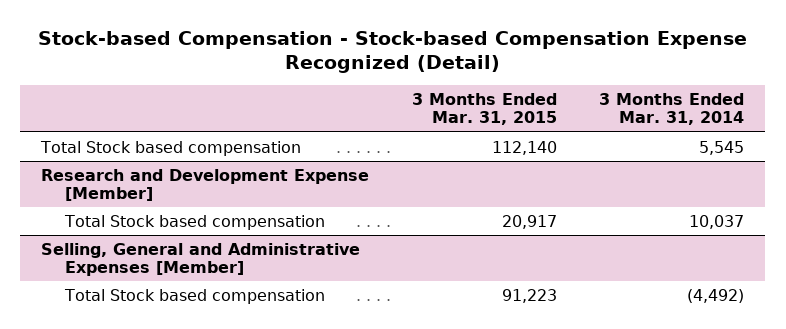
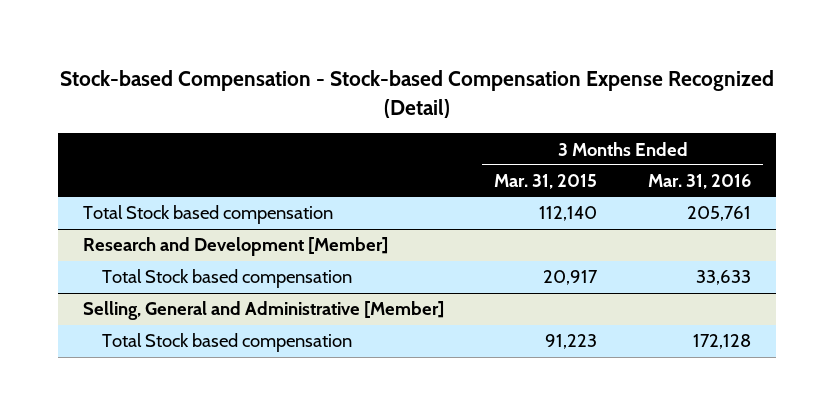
- | 3 Months Ended Mar. 31, 2015 | 3 Months Ended Mar. 31, 2014
+ | 3 Months Ended Mar. 31, 2015 | 3 Months Ended Mar. 31, 2016
- Research and Development Expense [Member]
+ Research and Development [Member]
- Selling, General and Administrative Expenses [Member]
+ Selling, General and Administrative [Member]

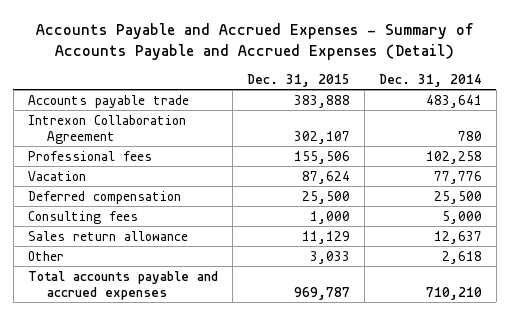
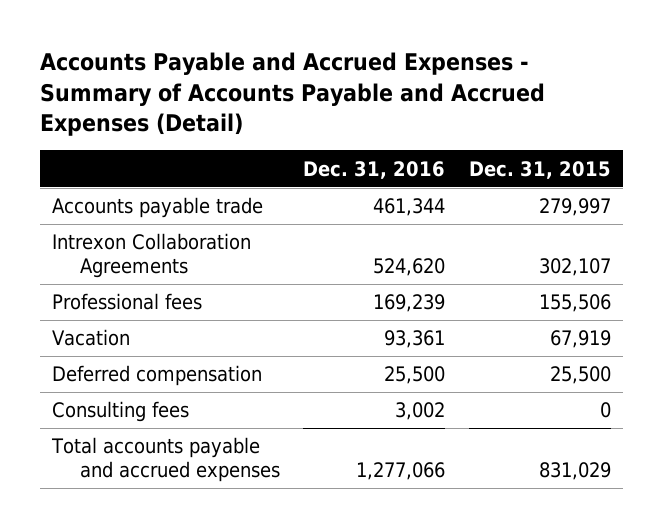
- | Dec. 31, 2015 | Dec. 31, 2014
+ | Dec. 31, 2016 | Dec. 31, 2015
- Accounts payable trade | 383,888 | 483,641
- Intrexon Collaboration Agreement | 302,107 | 780
+ Accounts payable trade | 461,344 | 279,997
+ Intrexon Collaboration Agreements | 524,620 | 302,107
- Vacation | 87,624 | 77,776
+ Vacation | 93,361 | 67,919
- Consulting fees | 1,000 | 5,000
- Sales return allowance | 11,129 | 12,637
- Other | 3,033 | 2,618
- Total accounts payable and accrued expenses | 969,787 | 710,210
+ Consulting fees | 3,002 | 0
+ Total accounts payable and accrued expenses | 1,277,066 | 831,029

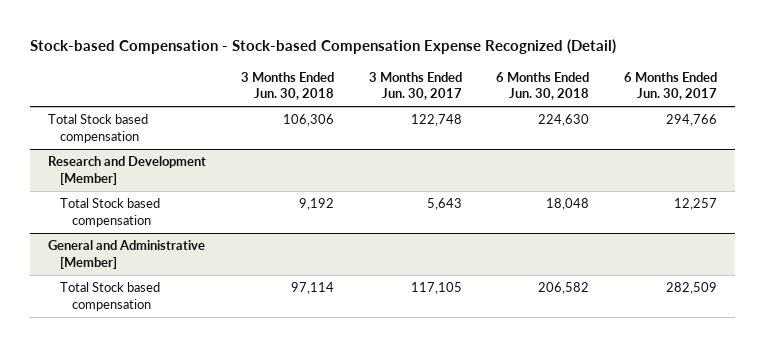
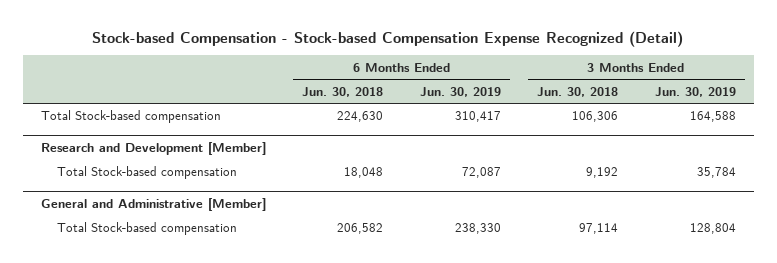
- | 3 Months Ended Jun. 30, 2018 | 3 Months Ended Jun. 30, 2017 | 6 Months Ended Jun. 30, 2018 | 6 Months Ended Jun. 30, 2017
+ | 6 Months Ended Jun. 30, 2018 | 6 Months Ended Jun. 30, 2019 | 3 Months Ended Jun. 30, 2018 | 3 Months Ended Jun. 30, 2019
- Total Stock based compensation | 106,306 | 122,748 | 224,630 | 294,766
+ Total Stock-based compensation | 224,630 | 310,417 | 106,306 | 164,588
@ Research and Development [Member]
- Total Stock based compensation | 9,192 | 5,643 | 18,048 | 12,257
+ Total Stock-based compensation | 18,048 | 72,087 | 9,192 | 35,784
@ General and Administrative [Member]
- Total Stock based compensation | 97,114 | 117,105 | 206,582 | 282,509
+ Total Stock-based compensation | 206,582 | 238,330 | 97,114 | 128,804

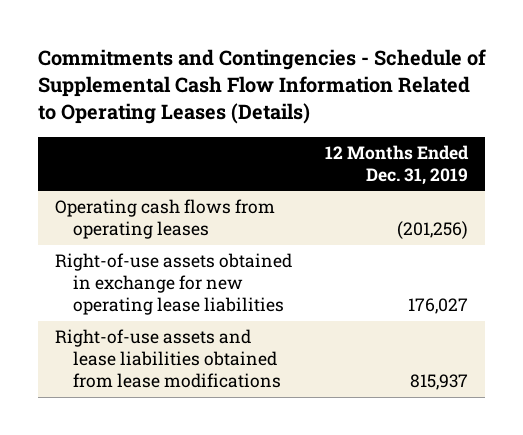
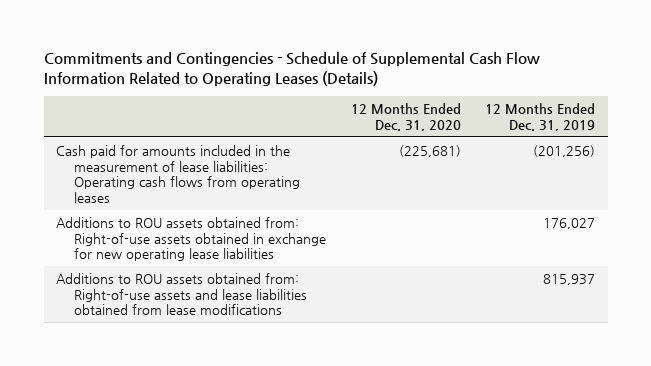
- | 12 Months Ended Dec. 31, 2019
+ | 12 Months Ended Dec. 31, 2020 | 12 Months Ended Dec. 31, 2019
- Operating cash flows from operating leases | (201,256)
- Right-of-use assets obtained in exchange for new operating lease liabilities | 176,027
- Right-of-use assets and lease liabilities obtained from lease modifications | 815,937
+ Cash paid for amounts included in the measurement of lease liabilities: Operating cash flows from operating leases | (225,681) | (201,256)
+ Additions to ROU assets obtained from: Right-of-use assets obtained in exchange for new operating lease liabilities | | 176,027
+ Additions to ROU assets obtained from: Right-of-use assets and lease liabilities obtained from lease modifications | | 815,937

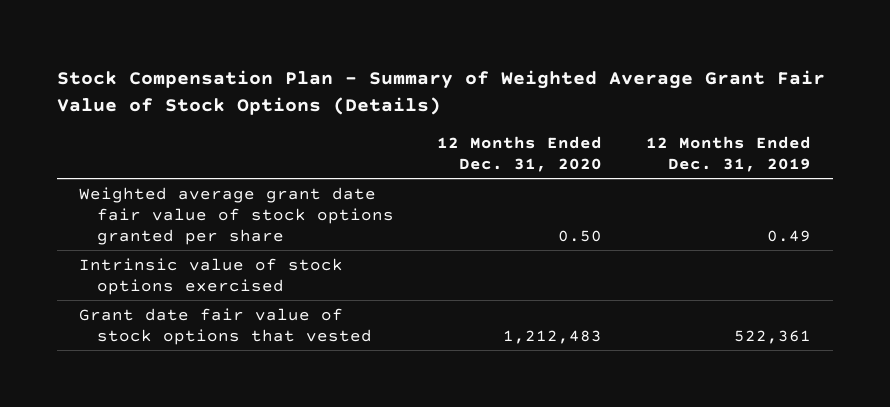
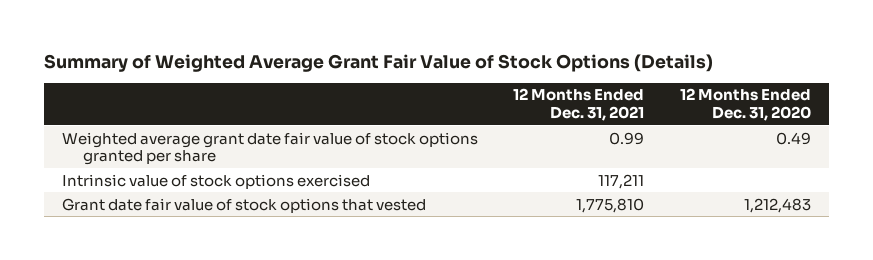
- Stock Compensation Plan - Summary of Weighted Average Grant Fair Value of Stock Options (Details)
+ Summary of Weighted Average Grant Fair Value of Stock Options (Details)
- | 12 Months Ended Dec. 31, 2020 | 12 Months Ended Dec. 31, 2019
+ | 12 Months Ended Dec. 31, 2021 | 12 Months Ended Dec. 31, 2020
- Weighted average grant date fair value of stock options granted per share | 0.50 | 0.49
+ Weighted average grant date fair value of stock options granted per share | 0.99 | 0.49

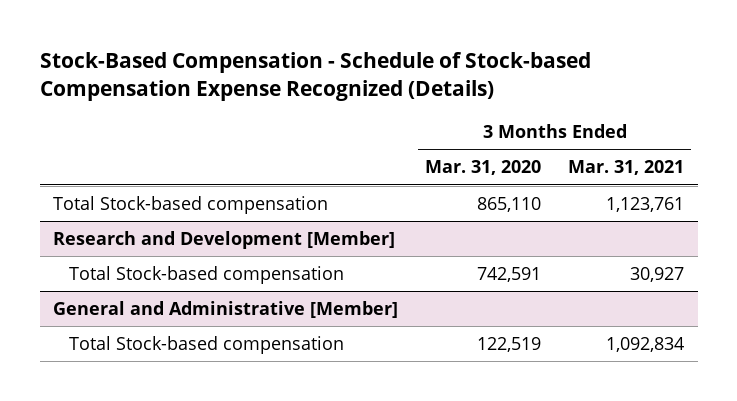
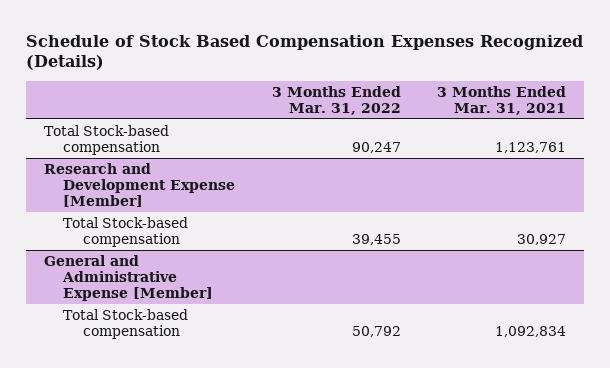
- Stock-Based Compensation - Schedule of Stock-based Compensation Expense Recognized (Details)
+ Schedule of Stock Based Compensation Expenses Recognized (Details)
- | 3 Months Ended Mar. 31, 2020 | 3 Months Ended Mar. 31, 2021
+ | 3 Months Ended Mar. 31, 2022 | 3 Months Ended Mar. 31, 2021
- Research and Development [Member]
+ Research and Development Expense [Member]
- General and Administrative [Member]
+ General and Administrative Expense [Member]

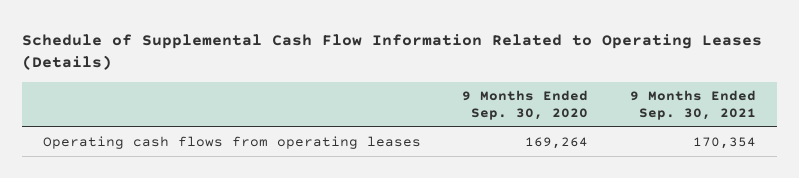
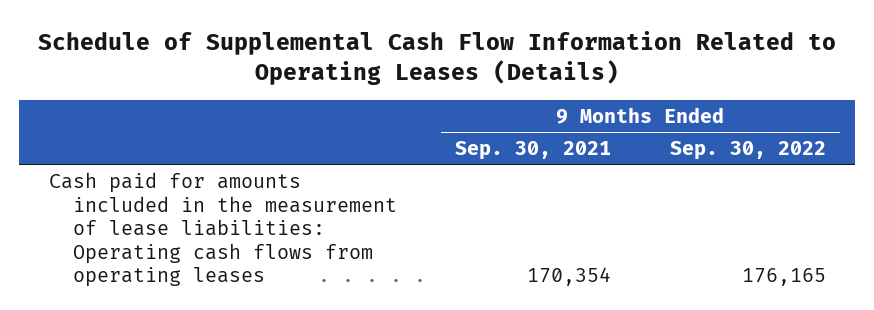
- | 9 Months Ended Sep. 30, 2020 | 9 Months Ended Sep. 30, 2021
+ | 9 Months Ended Sep. 30, 2021 | 9 Months Ended Sep. 30, 2022
- Operating cash flows from operating leases | 169,264 | 170,354
+ Cash paid for amounts included in the measurement of lease liabilities: Operating cash flows from operating leases | 170,354 | 176,165

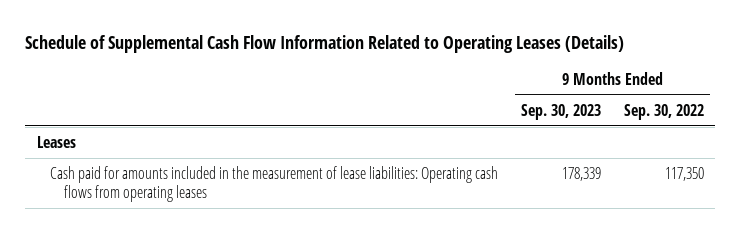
- | 9 Months Ended Sep. 30, 2021 | 9 Months Ended Sep. 30, 2022
+ | 9 Months Ended Sep. 30, 2023 | 9 Months Ended Sep. 30, 2022
- Cash paid for amounts included in the measurement of lease liabilities: Operating cash flows from operating leases | 170,354 | 176,165
+ Leases
+ Cash paid for amounts included in the measurement of lease liabilities: Operating cash flows from operating leases | 178,339 | 117,350

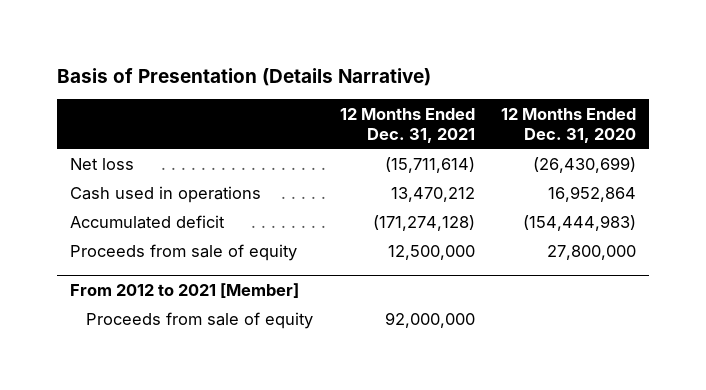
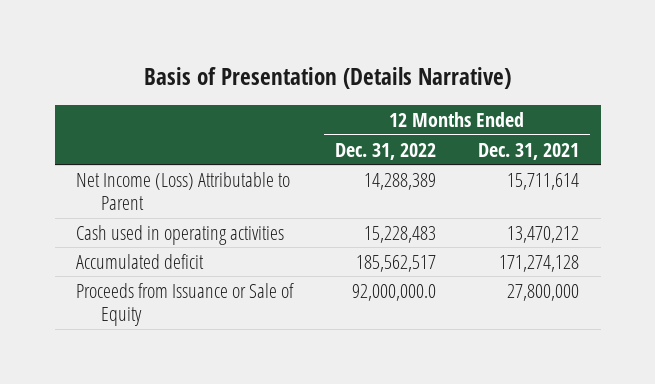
- | 12 Months Ended Dec. 31, 2021 | 12 Months Ended Dec. 31, 2020
+ | 12 Months Ended Dec. 31, 2022 | 12 Months Ended Dec. 31, 2021
- Net loss | (15,711,614) | (26,430,699)
- Cash used in operations | 13,470,212 | 16,952,864
- Accumulated deficit | (171,274,128) | (154,444,983)
- Proceeds from sale of equity | 12,500,000 | 27,800,000
- From 2012 to 2021 [Member]
- Proceeds from sale of equity | 92,000,000 |
+ Net Income (Loss) Attributable to Parent | 14,288,389 | 15,711,614
+ Cash used in operating activities | 15,228,483 | 13,470,212
+ Accumulated deficit | 185,562,517 | 171,274,128
+ Proceeds from Issuance or Sale of Equity | 92,000,000.0 | 27,800,000

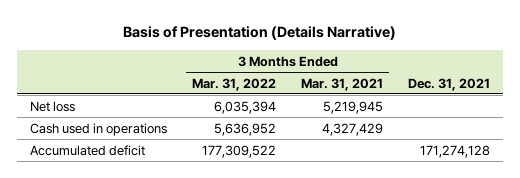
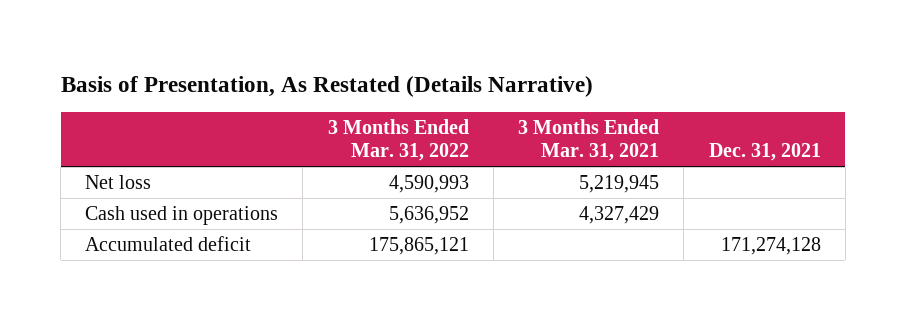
- Basis of Presentation (Details Narrative)
+ Basis of Presentation, As Restated (Details Narrative)
- Net loss | 6,035,394 | 5,219,945 |
+ Net loss | 4,590,993 | 5,219,945 |
- Accumulated deficit | 177,309,522 | | 171,274,128
+ Accumulated deficit | 175,865,121 | | 171,274,128

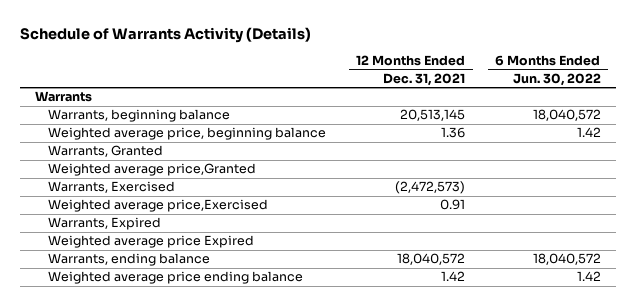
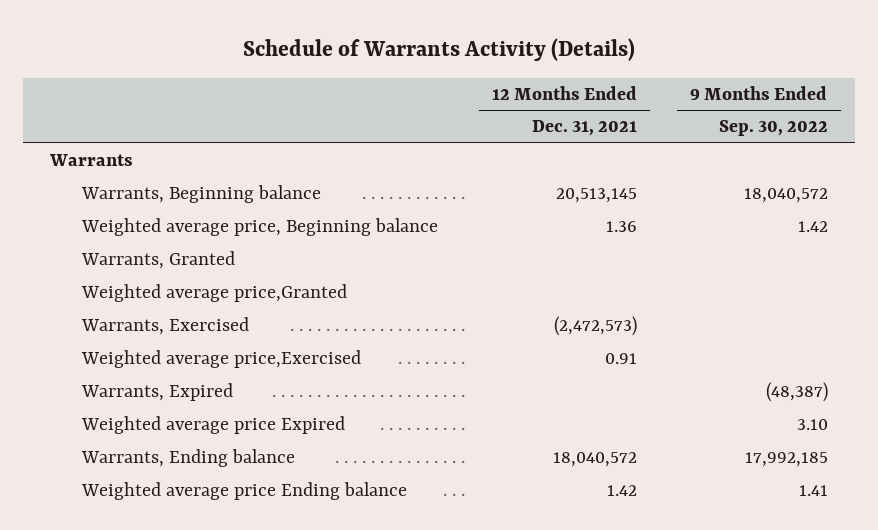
- | 12 Months Ended Dec. 31, 2021 | 6 Months Ended Jun. 30, 2022
+ | 12 Months Ended Dec. 31, 2021 | 9 Months Ended Sep. 30, 2022
- Warrants, beginning balance | 20,513,145 | 18,040,572
- Weighted average price, beginning balance | 1.36 | 1.42
+ Warrants, Beginning balance | 20,513,145 | 18,040,572
+ Weighted average price, Beginning balance | 1.36 | 1.42
- Warrants, ending balance | 18,040,572 | 18,040,572
- Weighted average price ending balance | 1.42 | 1.42
+ Warrants, Ending balance | 18,040,572 | 17,992,185
+ Weighted average price Ending balance | 1.42 | 1.41

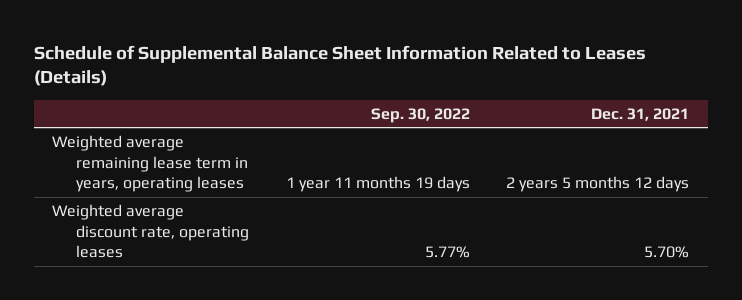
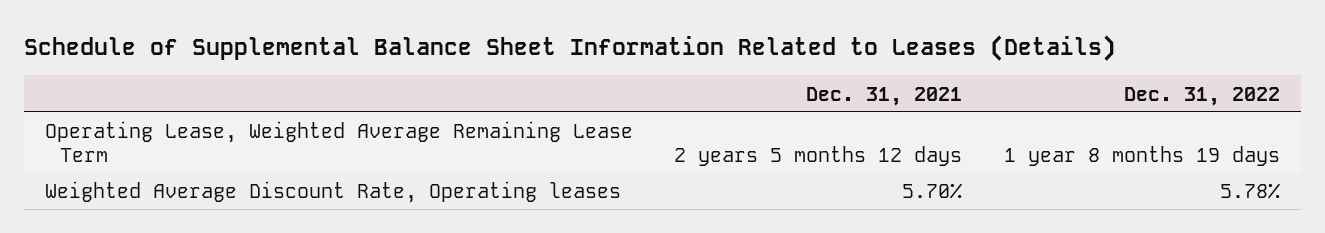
- | Sep. 30, 2022 | Dec. 31, 2021
+ | Dec. 31, 2021 | Dec. 31, 2022
- Weighted average remaining lease term in years, operating leases | 1 year 11 months 19 days | 2 years 5 months 12 days
- Weighted average discount rate, operating leases | 5.77% | 5.70%
+ Operating Lease, Weighted Average Remaining Lease Term | 2 years 5 months 12 days | 1 year 8 months 19 days
+ Weighted Average Discount Rate, Operating leases | 5.70% | 5.78%

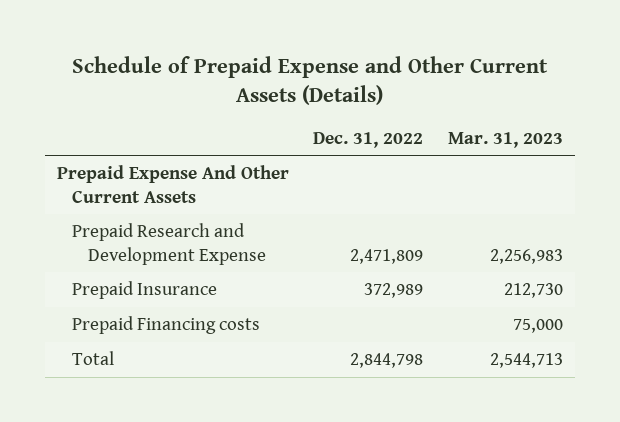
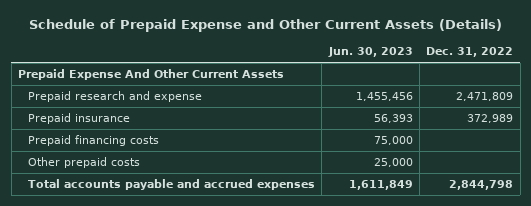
- | Dec. 31, 2022 | Mar. 31, 2023
+ | Jun. 30, 2023 | Dec. 31, 2022
- Prepaid Research and Development Expense | 2,471,809 | 2,256,983
- Prepaid Insurance | 372,989 | 212,730
- Prepaid Financing costs | | 75,000
- Total | 2,844,798 | 2,544,713
+ Prepaid research and expense | 1,455,456 | 2,471,809
+ Prepaid insurance | 56,393 | 372,989
+ Prepaid financing costs | 75,000 |
+ Other prepaid costs | 25,000 |
+ Total accounts payable and accrued expenses | 1,611,849 | 2,844,798

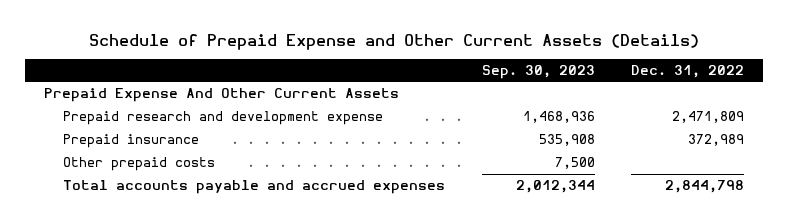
- | Jun. 30, 2023 | Dec. 31, 2022
+ | Sep. 30, 2023 | Dec. 31, 2022
- Prepaid research and expense | 1,455,456 | 2,471,809
+ Prepaid research and development expense | 1,468,936 | 2,471,809
- Prepaid financing costs | 75,000 |

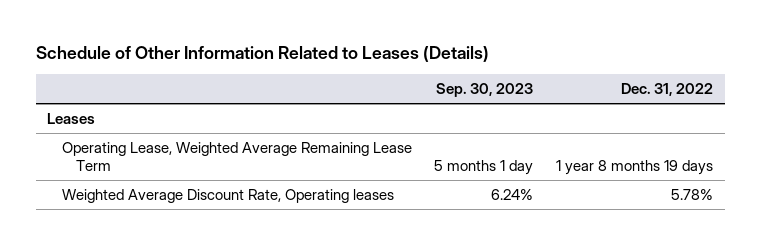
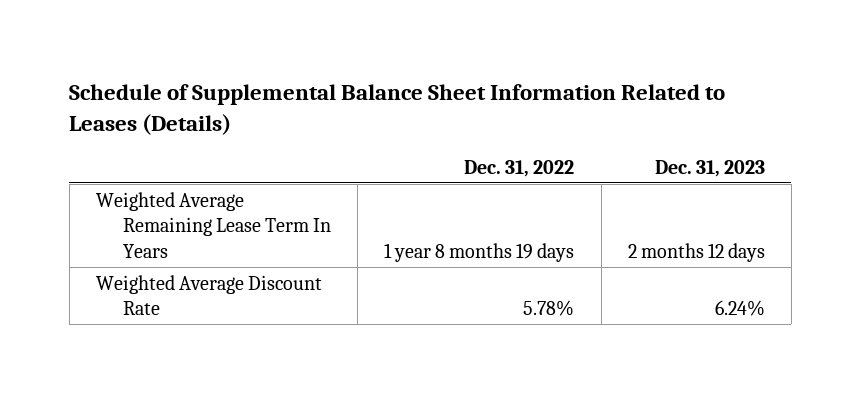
- Schedule of Other Information Related to Leases (Details)
+ Schedule of Supplemental Balance Sheet Information Related to Leases (Details)
- | Sep. 30, 2023 | Dec. 31, 2022
+ | Dec. 31, 2022 | Dec. 31, 2023
- Leases
- Operating Lease, Weighted Average Remaining Lease Term | 5 months 1 day | 1 year 8 months 19 days
- Weighted Average Discount Rate, Operating leases | 6.24% | 5.78%
+ Weighted Average Remaining Lease Term In Years | 1 year 8 months 19 days | 2 months 12 days
+ Weighted Average Discount Rate | 5.78% | 6.24%

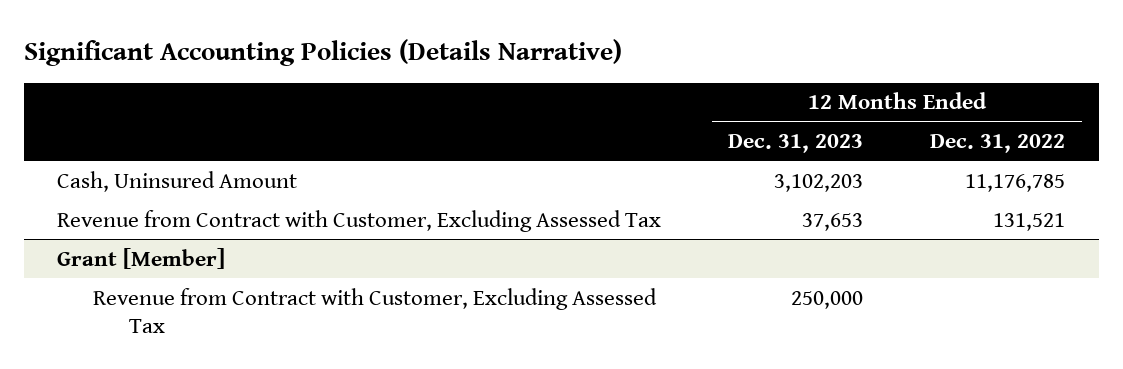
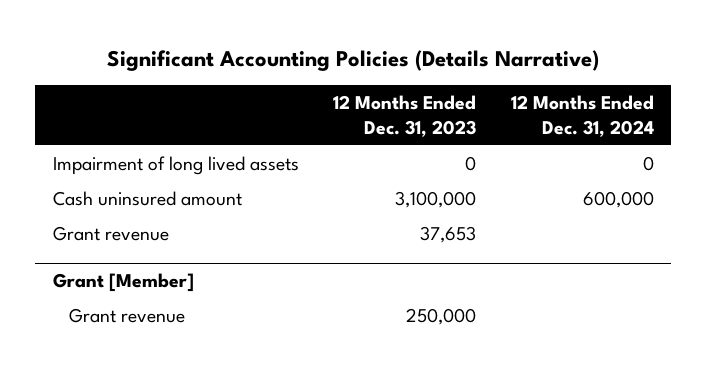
- | 12 Months Ended Dec. 31, 2023 | 12 Months Ended Dec. 31, 2022
+ | 12 Months Ended Dec. 31, 2023 | 12 Months Ended Dec. 31, 2024
- Cash, Uninsured Amount | 3,102,203 | 11,176,785
- Revenue from Contract with Customer, Excluding Assessed Tax | 37,653 | 131,521
+ Impairment of long lived assets | 0 | 0
+ Cash uninsured amount | 3,100,000 | 600,000
+ Grant revenue | 37,653 |
@ Grant [Member]
- Revenue from Contract with Customer, Excluding Assessed Tax | 250,000 |
+ Grant revenue | 250,000 |

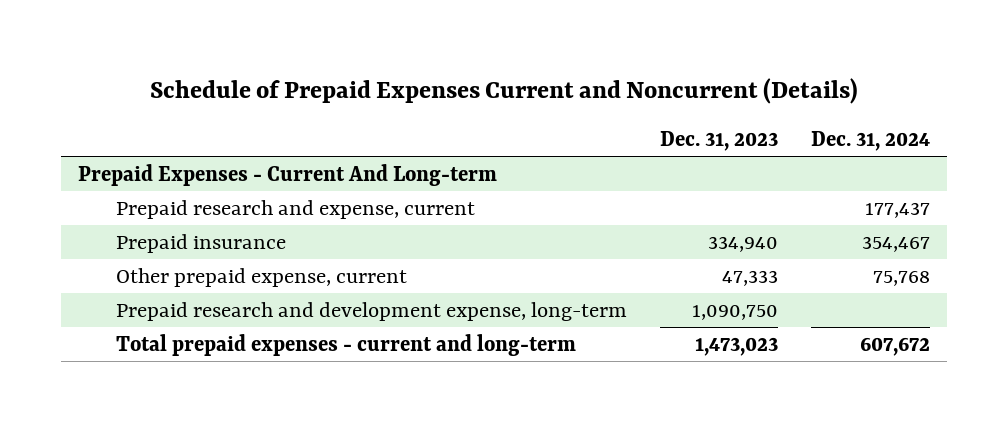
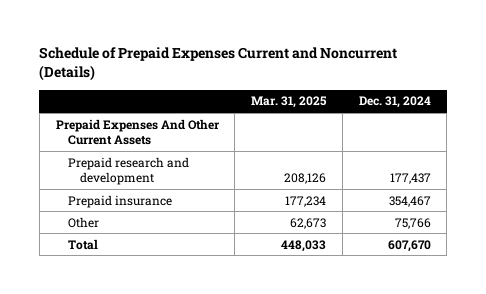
- | Dec. 31, 2023 | Dec. 31, 2024
+ | Mar. 31, 2025 | Dec. 31, 2024
- Prepaid Expenses - Current And Long-term
- Prepaid research and expense, current | | 177,437
+ Prepaid Expenses And Other Current Assets
+ Prepaid research and development | 208,126 | 177,437
- Other prepaid expense, current | 47,333 | 75,768
- Prepaid research and development expense, long-term | 1,090,750 |
- Total prepaid expenses - current and long-term | 1,473,023 | 607,672
+ Other | 62,673 | 75,766
+ Total | 448,033 | 607,670

